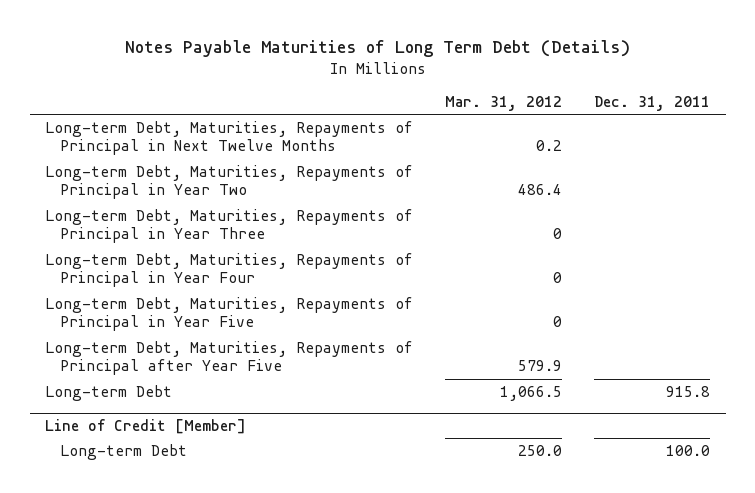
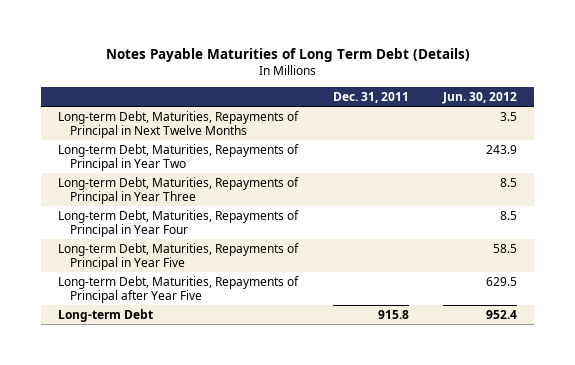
- | Mar. 31, 2012 | Dec. 31, 2011
+ | Dec. 31, 2011 | Jun. 30, 2012
- Line of Credit [Member]
- Long-term Debt | 250.0 | 100.0

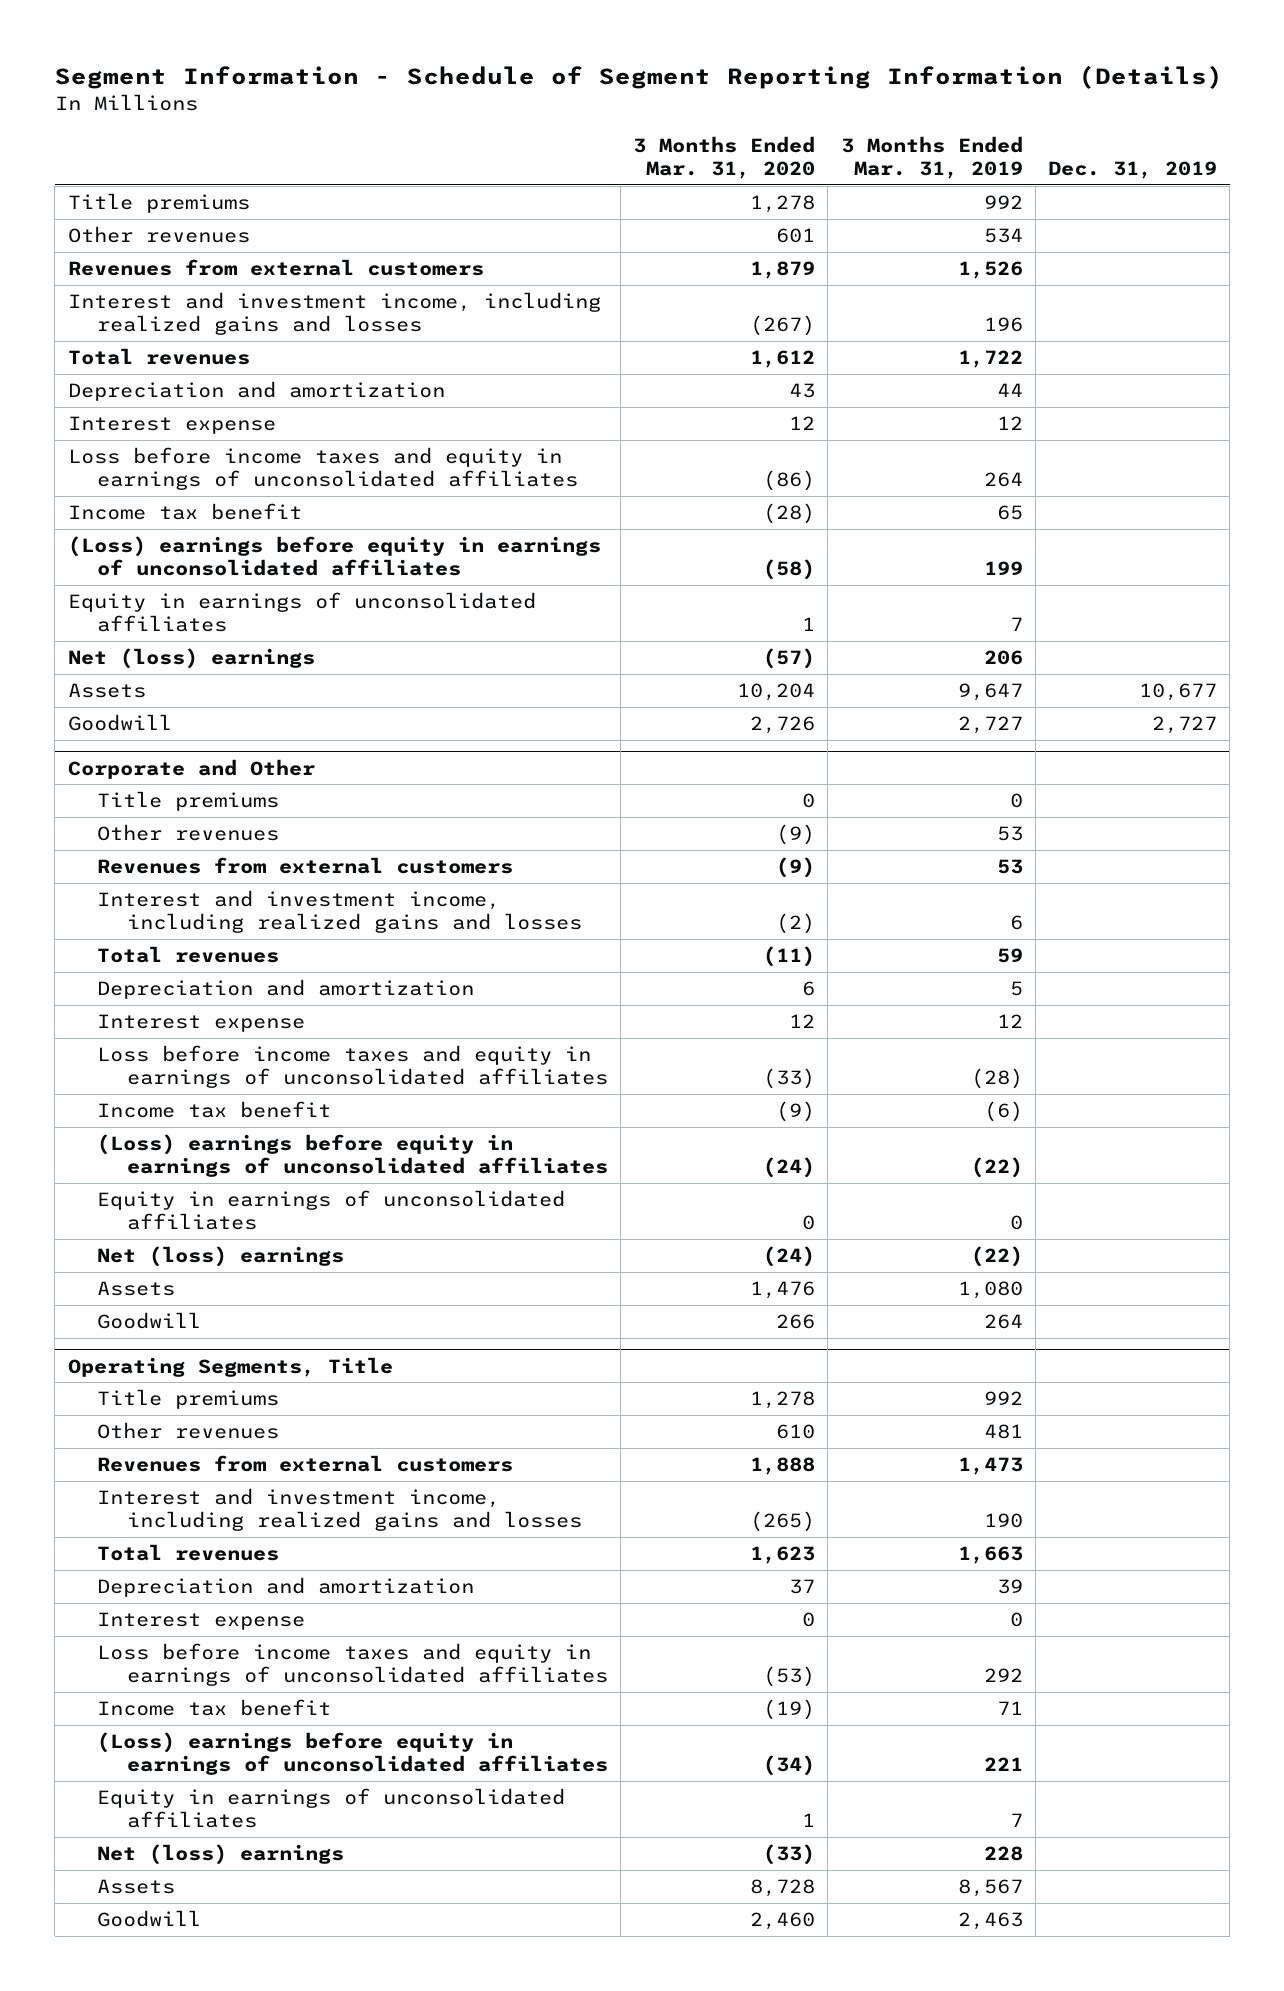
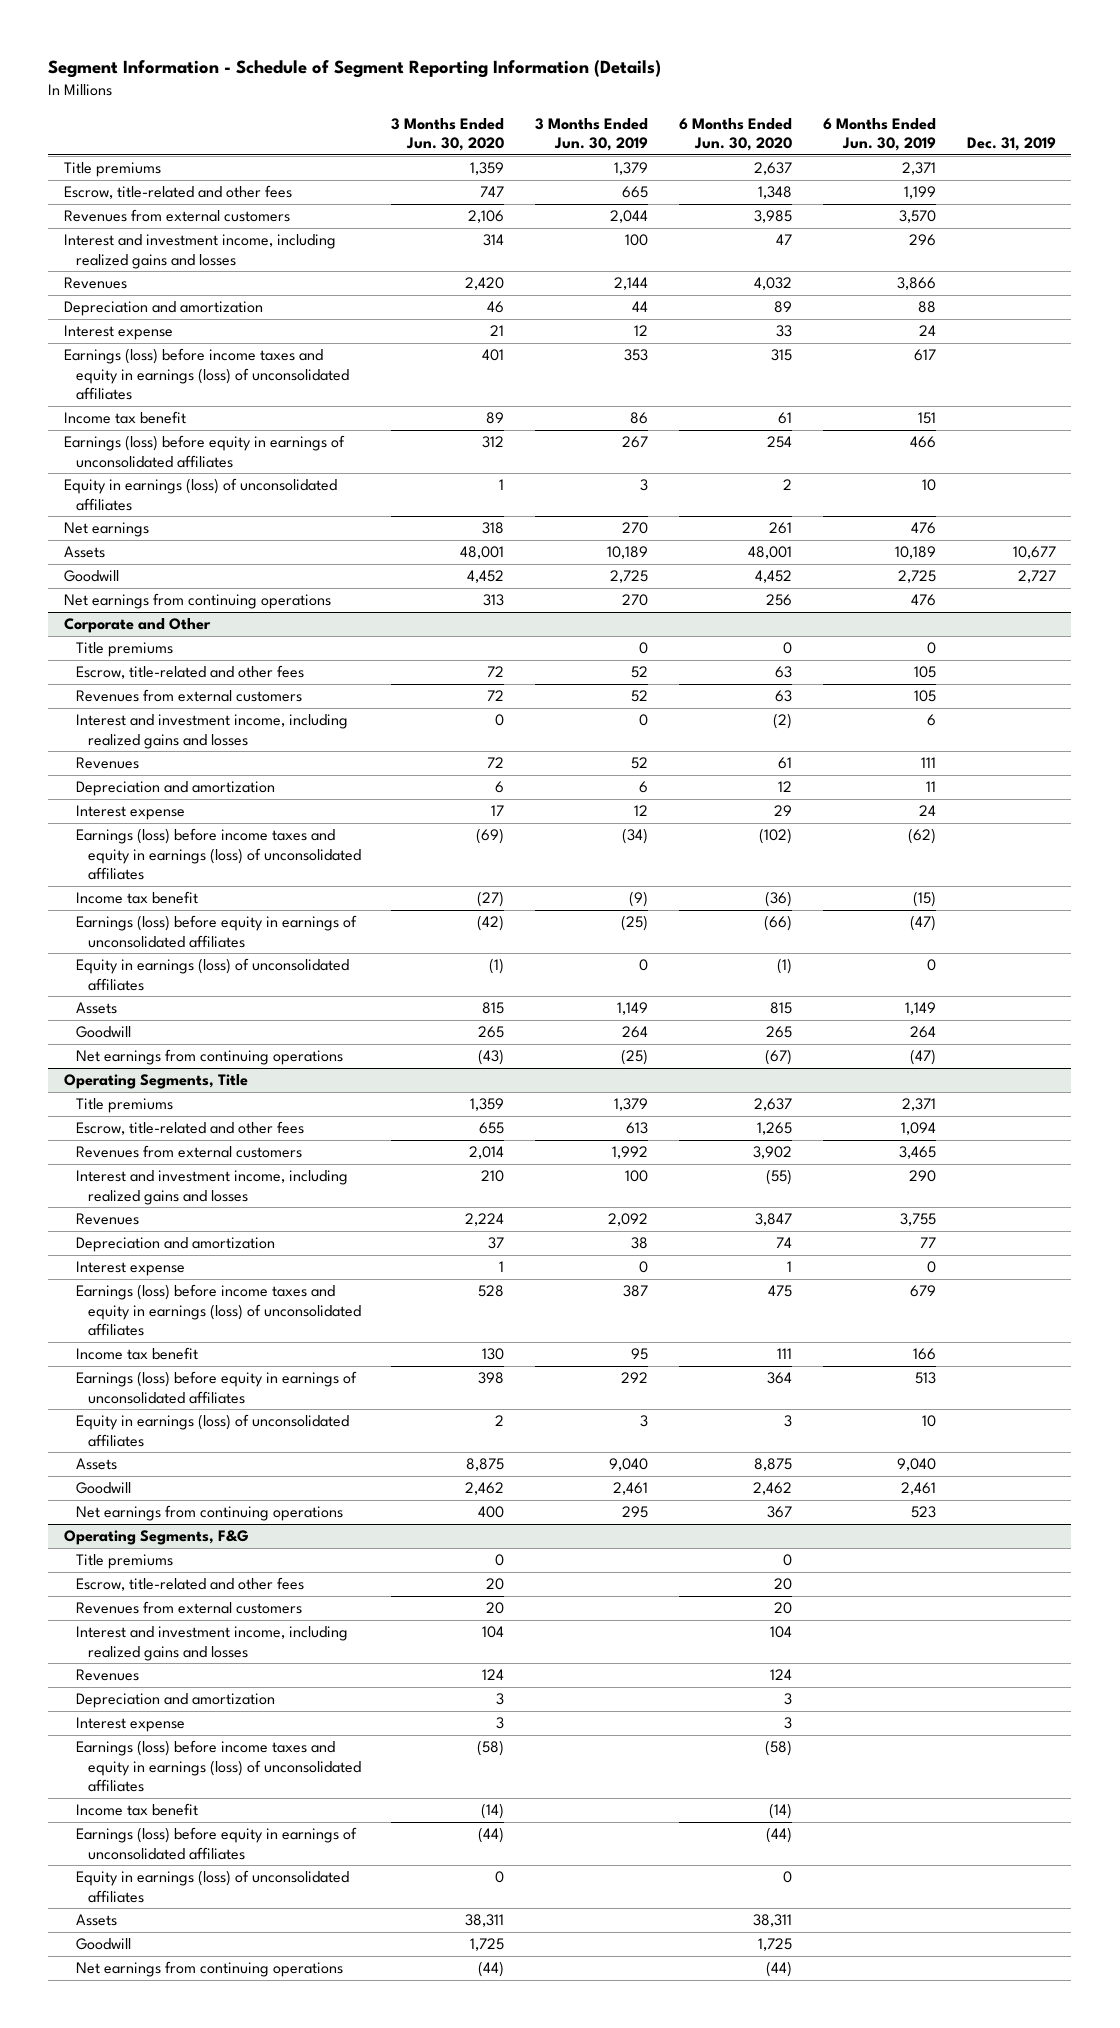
- | 3 Months Ended Mar. 31, 2020 | 3 Months Ended Mar. 31, 2019 | Dec. 31, 2019
+ | 3 Months Ended Jun. 30, 2020 | 3 Months Ended Jun. 30, 2019 | 6 Months Ended Jun. 30, 2020 | 6 Months Ended Jun. 30, 2019 | Dec. 31, 2019
- Other revenues | 601 | 534 |
+ Escrow, title-related and other fees | 747 | 665 | 1,348 | 1,199 |
- Total revenues | 1,612 | 1,722 |
+ Revenues | 2,420 | 2,144 | 4,032 | 3,866 |
- Loss before income taxes and equity in earnings of unconsolidated affiliates | (86) | 264 |
+ Earnings (loss) before income taxes and equity in earnings (loss) of unconsolidated affiliates | 401 | 353 | 315 | 617 |
- (Loss) earnings before equity in earnings of unconsolidated affiliates | (58) | 199 |
- Equity in earnings of unconsolidated affiliates | 1 | 7 |
- Net (loss) earnings | (57) | 206 |
+ Earnings (loss) before equity in earnings of unconsolidated affiliates | 312 | 267 | 254 | 466 |
+ Equity in earnings (loss) of unconsolidated affiliates | 1 | 3 | 2 | 10 |
+ Net earnings | 318 | 270 | 261 | 476 |
+ Net earnings from continuing operations | 313 | 270 | 256 | 476 |
@ Corporate and Other
- Other revenues | (9) | 53 |
+ Escrow, title-related and other fees | 72 | 52 | 63 | 105 |
- Total revenues | (11) | 59 |
+ Revenues | 72 | 52 | 61 | 111 |
- Loss before income taxes and equity in earnings of unconsolidated affiliates | (33) | (28) |
+ Earnings (loss) before income taxes and equity in earnings (loss) of unconsolidated affiliates | (69) | (34) | (102) | (62) |
- (Loss) earnings before equity in earnings of unconsolidated affiliates | (24) | (22) |
- Equity in earnings of unconsolidated affiliates | 0 | 0 |
- Net (loss) earnings | (24) | (22) |
+ Earnings (loss) before equity in earnings of unconsolidated affiliates | (42) | (25) | (66) | (47) |
+ Equity in earnings (loss) of unconsolidated affiliates | (1) | 0 | (1) | 0 |
+ Net earnings from continuing operations | (43) | (25) | (67) | (47) |
@ Operating Segments, Title
- Other revenues | 610 | 481 |
+ Escrow, title-related and other fees | 655 | 613 | 1,265 | 1,094 |
- Total revenues | 1,623 | 1,663 |
+ Revenues | 2,224 | 2,092 | 3,847 | 3,755 |
- Loss before income taxes and equity in earnings of unconsolidated affiliates | (53) | 292 |
+ Earnings (loss) before income taxes and equity in earnings (loss) of unconsolidated affiliates | 528 | 387 | 475 | 679 |
- (Loss) earnings before equity in earnings of unconsolidated affiliates | (34) | 221 |
- Equity in earnings of unconsolidated affiliates | 1 | 7 |
- Net (loss) earnings | (33) | 228 |
+ Earnings (loss) before equity in earnings of unconsolidated affiliates | 398 | 292 | 364 | 513 |
+ Equity in earnings (loss) of unconsolidated affiliates | 2 | 3 | 3 | 10 |
+ Net earnings from continuing operations | 400 | 295 | 367 | 523 |
+ Operating Segments, F&G
+ Title premiums | 0 | | 0 | |
+ Escrow, title-related and other fees | 20 | | 20 | |
+ Revenues from external customers | 20 | | 20 | |
+ Interest and investment income, including realized gains and losses | 104 | | 104 | |
+ Revenues | 124 | | 124 | |
+ Depreciation and amortization | 3 | | 3 | |
+ Interest expense | 3 | | 3 | |
+ Earnings (loss) before income taxes and equity in earnings (loss) of unconsolidated affiliates | (58) | | (58) | |
+ Income tax benefit | (14) | | (14) | |
+ Earnings (loss) before equity in earnings of unconsolidated affiliates | (44) | | (44) | |
+ Equity in earnings (loss) of unconsolidated affiliates | 0 | | 0 | |
+ Assets | 38,311 | | 38,311 | |
+ Goodwill | 1,725 | | 1,725 | |
+ Net earnings from continuing operations | (44) | | (44) | |

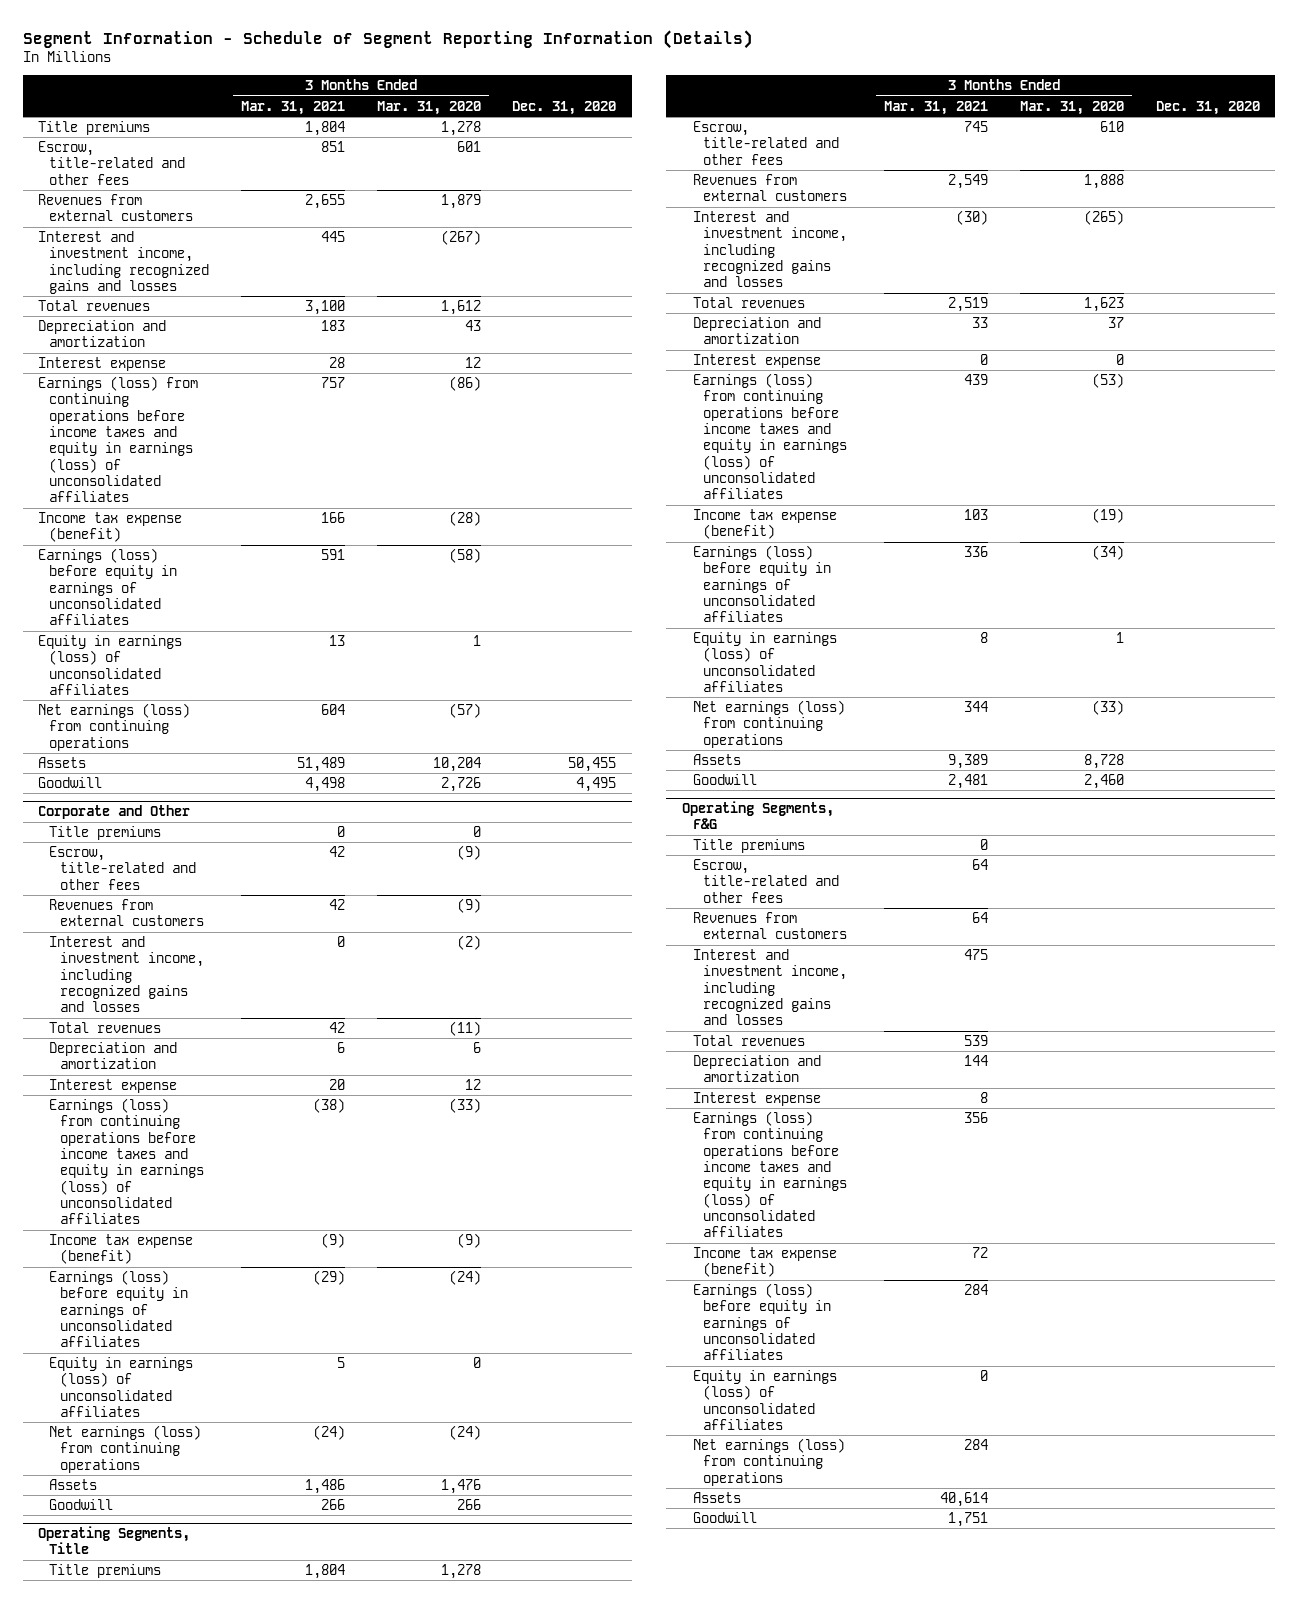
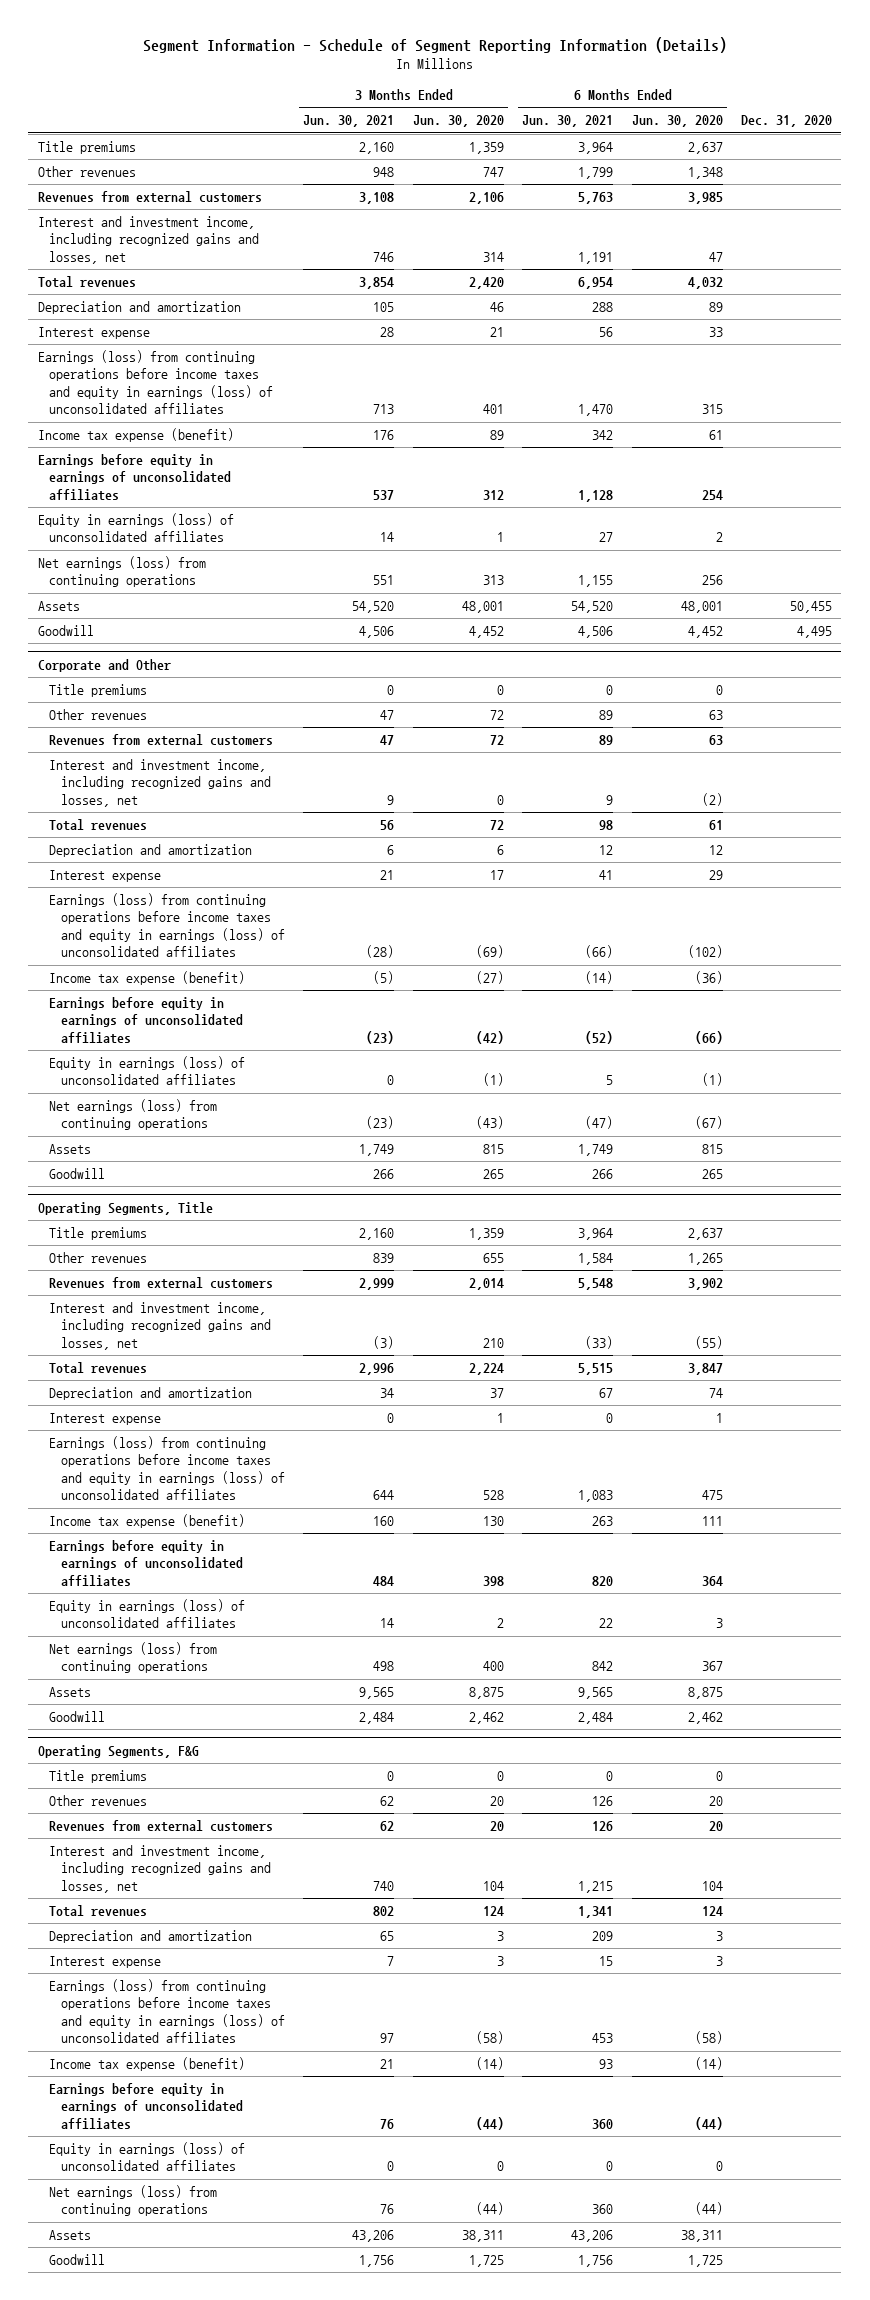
- | 3 Months Ended Mar. 31, 2021 | 3 Months Ended Mar. 31, 2020 | Dec. 31, 2020
+ | 3 Months Ended Jun. 30, 2021 | 3 Months Ended Jun. 30, 2020 | 6 Months Ended Jun. 30, 2021 | 6 Months Ended Jun. 30, 2020 | Dec. 31, 2020
- Escrow, title-related and other fees | 851 | 601 |
+ Other revenues | 948 | 747 | 1,799 | 1,348 |
- Interest and investment income, including recognized gains and losses | 445 | (267) |
+ Interest and investment income, including recognized gains and losses, net | 746 | 314 | 1,191 | 47 |
- Earnings (loss) before equity in earnings of unconsolidated affiliates | 591 | (58) |
+ Earnings before equity in earnings of unconsolidated affiliates | 537 | 312 | 1,128 | 254 |
@ Corporate and Other
- Escrow, title-related and other fees | 42 | (9) |
+ Other revenues | 47 | 72 | 89 | 63 |
- Interest and investment income, including recognized gains and losses | 0 | (2) |
+ Interest and investment income, including recognized gains and losses, net | 9 | 0 | 9 | (2) |
- Earnings (loss) before equity in earnings of unconsolidated affiliates | (29) | (24) |
+ Earnings before equity in earnings of unconsolidated affiliates | (23) | (42) | (52) | (66) |
@ Operating Segments, Title
- Escrow, title-related and other fees | 745 | 610 |
+ Other revenues | 839 | 655 | 1,584 | 1,265 |
- Interest and investment income, including recognized gains and losses | (30) | (265) |
+ Interest and investment income, including recognized gains and losses, net | (3) | 210 | (33) | (55) |
- Earnings (loss) before equity in earnings of unconsolidated affiliates | 336 | (34) |
+ Earnings before equity in earnings of unconsolidated affiliates | 484 | 398 | 820 | 364 |
@ Operating Segments, F&G
- Escrow, title-related and other fees | 64 | |
+ Other revenues | 62 | 20 | 126 | 20 |
- Interest and investment income, including recognized gains and losses | 475 | |
+ Interest and investment income, including recognized gains and losses, net | 740 | 104 | 1,215 | 104 |
- Earnings (loss) before equity in earnings of unconsolidated affiliates | 284 | |
+ Earnings before equity in earnings of unconsolidated affiliates | 76 | (44) | 360 | (44) |

